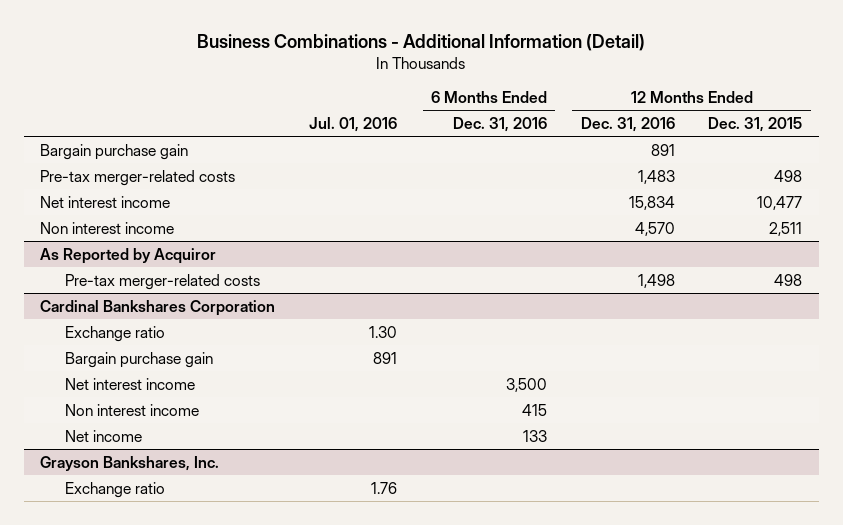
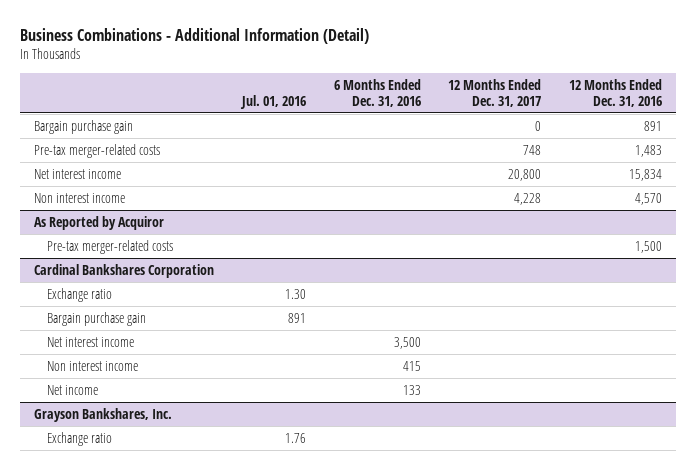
- | Jul. 01, 2016 | 6 Months Ended Dec. 31, 2016 | 12 Months Ended Dec. 31, 2016 | 12 Months Ended Dec. 31, 2015
+ | Jul. 01, 2016 | 6 Months Ended Dec. 31, 2016 | 12 Months Ended Dec. 31, 2017 | 12 Months Ended Dec. 31, 2016
@ As Reported by Acquiror
- Pre-tax merger-related costs | | | 1,498 | 498
+ Pre-tax merger-related costs | | | | 1,500

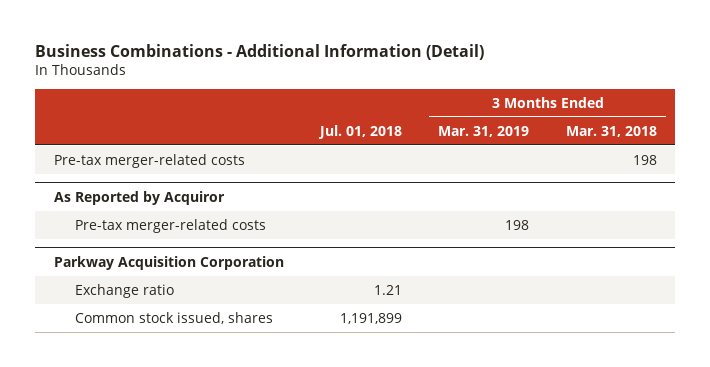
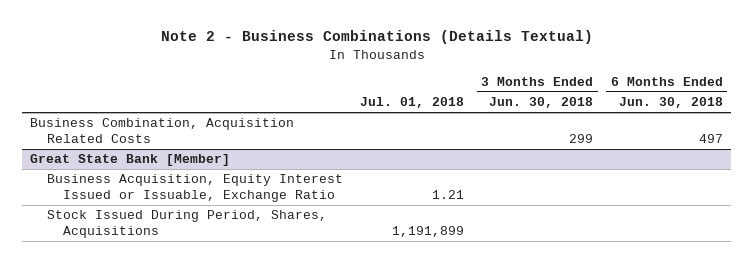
- Business Combinations - Additional Information (Detail)
+ Note 2 - Business Combinations (Details Textual)
- | Jul. 01, 2018 | 3 Months Ended Mar. 31, 2019 | 3 Months Ended Mar. 31, 2018
+ | Jul. 01, 2018 | 3 Months Ended Jun. 30, 2018 | 6 Months Ended Jun. 30, 2018
- Pre-tax merger-related costs | | | 198
- As Reported by Acquiror
- Pre-tax merger-related costs | | 198 |
- Parkway Acquisition Corporation
- Exchange ratio | 1.21 | |
- Common stock issued, shares | 1,191,899 | |
+ Business Combination, Acquisition Related Costs | | 299 | 497
+ Great State Bank [Member]
+ Business Acquisition, Equity Interest Issued or Issuable, Exchange Ratio | 1.21 | |
+ Stock Issued During Period, Shares, Acquisitions | 1,191,899 | |

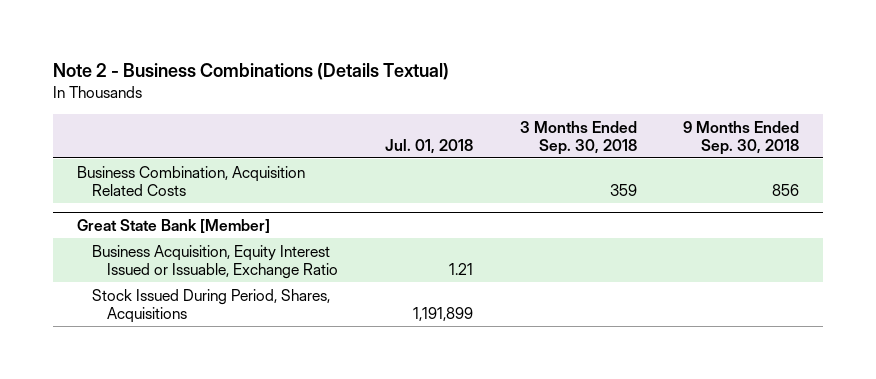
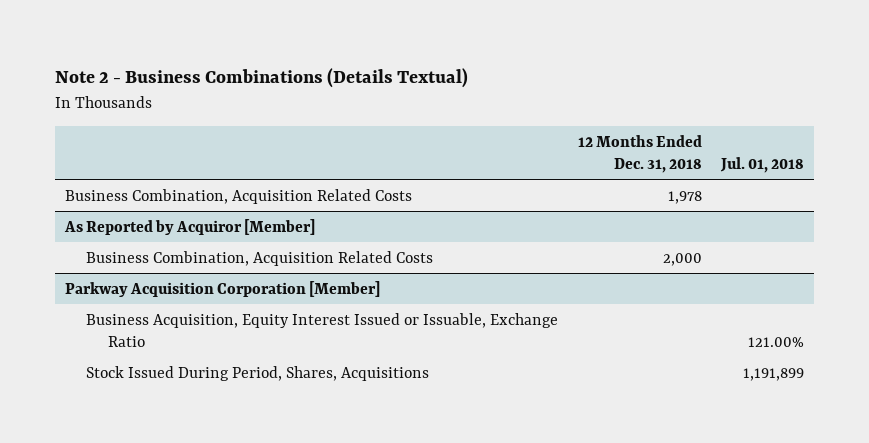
- | Jul. 01, 2018 | 3 Months Ended Sep. 30, 2018 | 9 Months Ended Sep. 30, 2018
+ | 12 Months Ended Dec. 31, 2018 | Jul. 01, 2018
- Great State Bank [Member]
- Business Acquisition, Equity Interest Issued or Issuable, Exchange Ratio | 1.21 | |
+ As Reported by Acquiror [Member]
+ Business Combination, Acquisition Related Costs | 2,000 |
+ Parkway Acquisition Corporation [Member]
+ Business Acquisition, Equity Interest Issued or Issuable, Exchange Ratio | | 121.00%

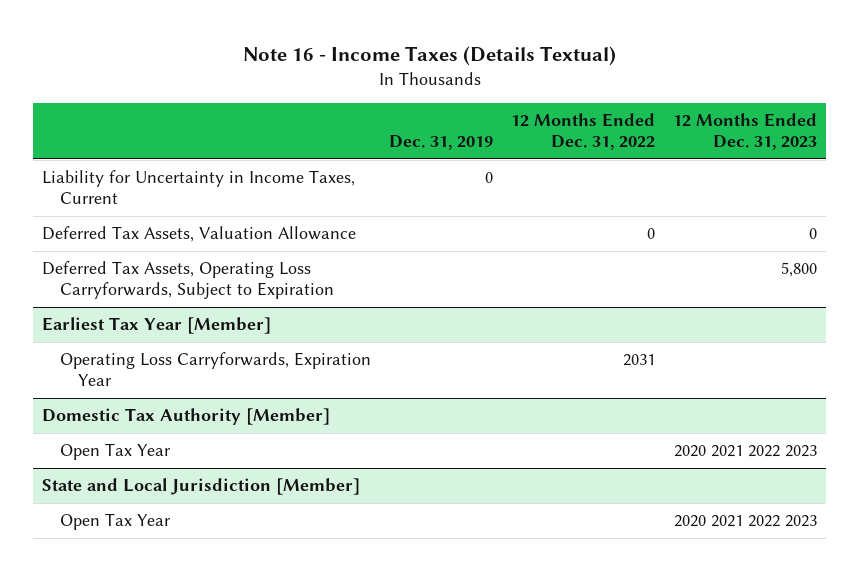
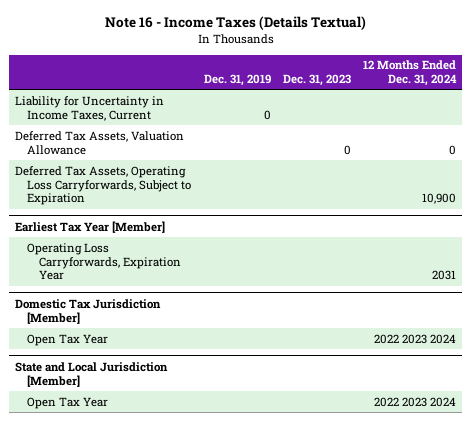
- | Dec. 31, 2019 | 12 Months Ended Dec. 31, 2022 | 12 Months Ended Dec. 31, 2023
+ | Dec. 31, 2019 | Dec. 31, 2023 | 12 Months Ended Dec. 31, 2024
- Domestic Tax Authority [Member]
+ Domestic Tax Jurisdiction [Member]

